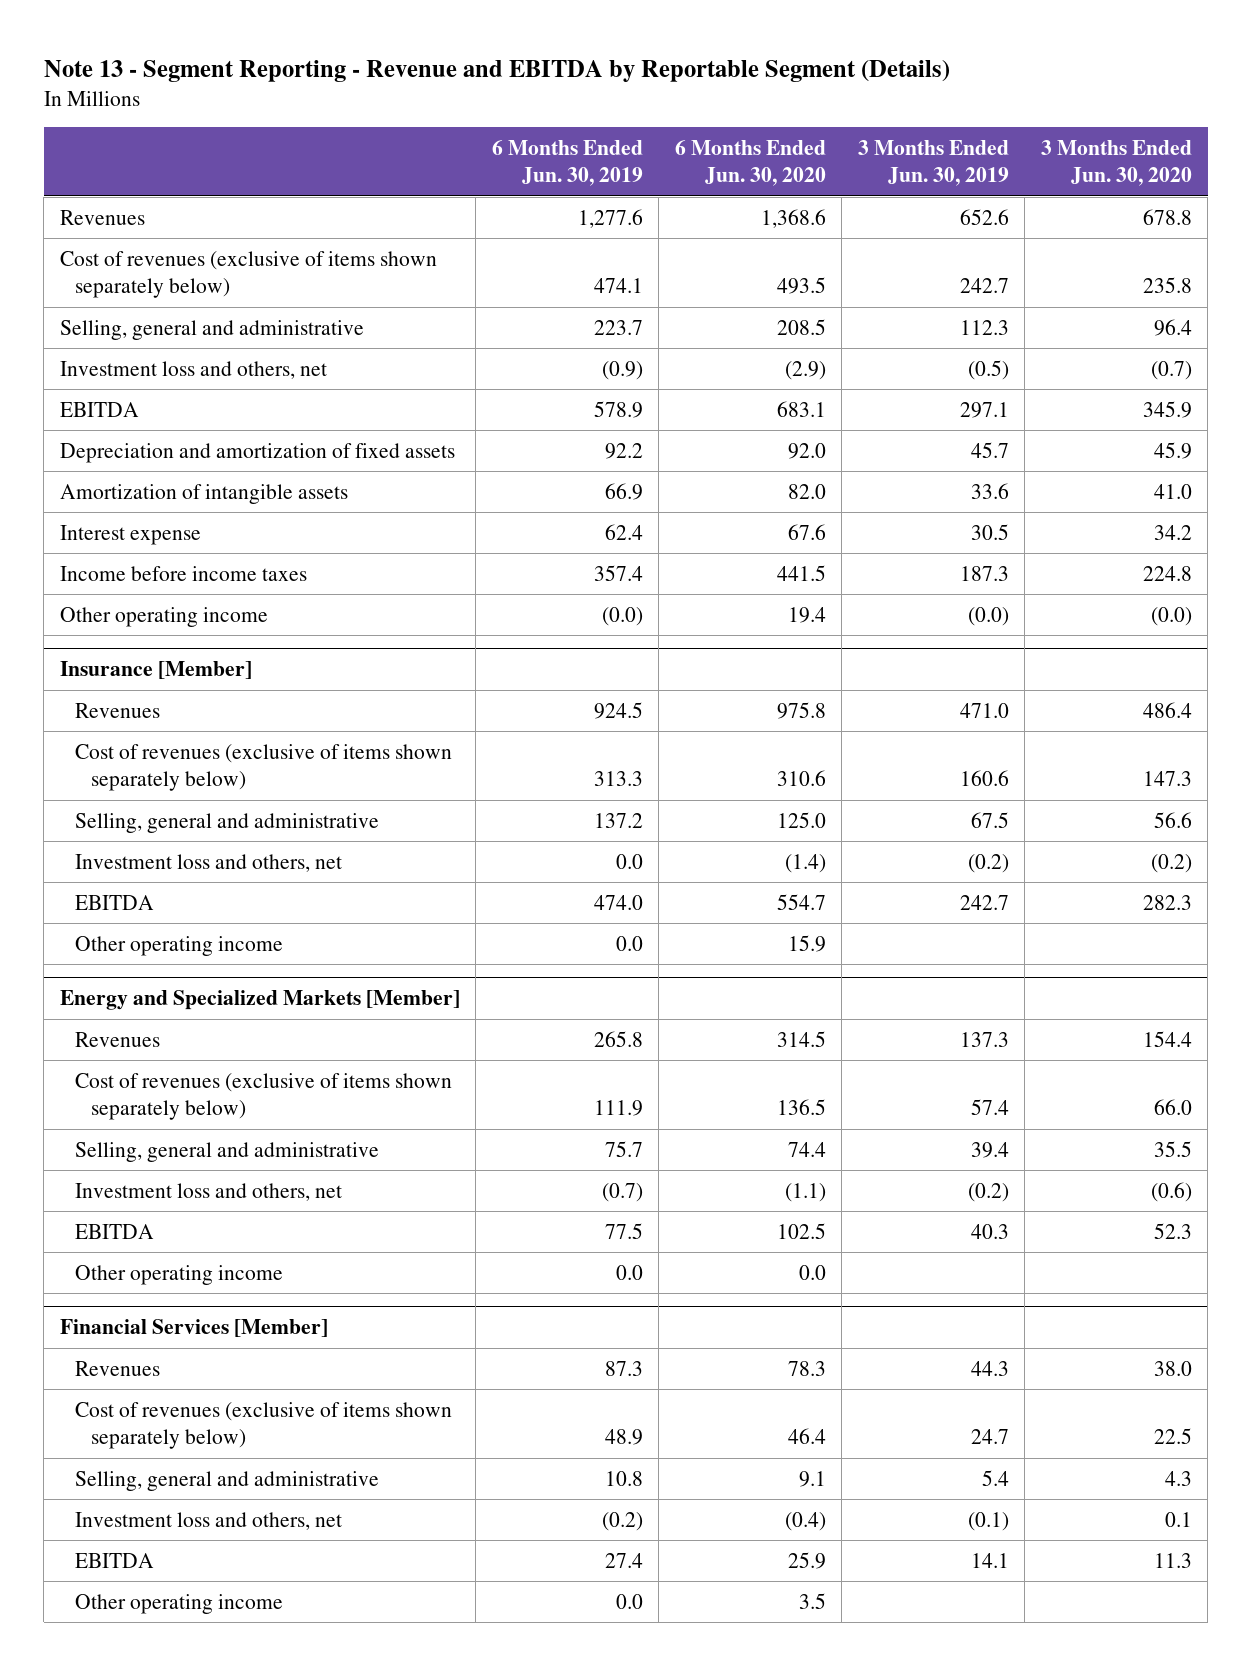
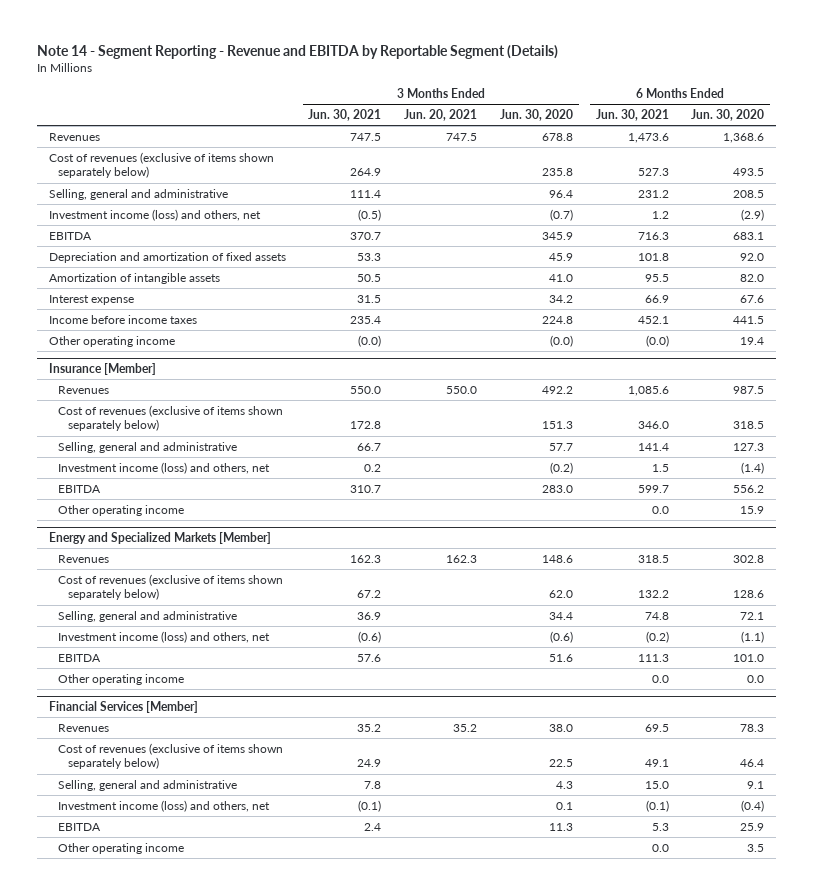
- Note 13 - Segment Reporting - Revenue and EBITDA by Reportable Segment (Details)
+ Note 14 - Segment Reporting - Revenue and EBITDA by Reportable Segment (Details)
- | 6 Months Ended Jun. 30, 2019 | 6 Months Ended Jun. 30, 2020 | 3 Months Ended Jun. 30, 2019 | 3 Months Ended Jun. 30, 2020
+ | 3 Months Ended Jun. 30, 2021 | 3 Months Ended Jun. 20, 2021 | 3 Months Ended Jun. 30, 2020 | 6 Months Ended Jun. 30, 2021 | 6 Months Ended Jun. 30, 2020
- Investment loss and others, net | (0.9) | (2.9) | (0.5) | (0.7)
+ Investment income (loss) and others, net | (0.5) | | (0.7) | 1.2 | (2.9)
@ Insurance [Member]
- Revenues | 924.5 | 975.8 | 471.0 | 486.4
- Cost of revenues (exclusive of items shown separately below) | 313.3 | 310.6 | 160.6 | 147.3
- Selling, general and administrative | 137.2 | 125.0 | 67.5 | 56.6
- Investment loss and others, net | 0.0 | (1.4) | (0.2) | (0.2)
- EBITDA | 474.0 | 554.7 | 242.7 | 282.3
+ Revenues | 550.0 | 550.0 | 492.2 | 1,085.6 | 987.5
+ Cost of revenues (exclusive of items shown separately below) | 172.8 | | 151.3 | 346.0 | 318.5
+ Selling, general and administrative | 66.7 | | 57.7 | 141.4 | 127.3
+ Investment income (loss) and others, net | 0.2 | | (0.2) | 1.5 | (1.4)
+ EBITDA | 310.7 | | 283.0 | 599.7 | 556.2
@ Energy and Specialized Markets [Member]
- Revenues | 265.8 | 314.5 | 137.3 | 154.4
- Cost of revenues (exclusive of items shown separately below) | 111.9 | 136.5 | 57.4 | 66.0
- Selling, general and administrative | 75.7 | 74.4 | 39.4 | 35.5
- Investment loss and others, net | (0.7) | (1.1) | (0.2) | (0.6)
- EBITDA | 77.5 | 102.5 | 40.3 | 52.3
+ Revenues | 162.3 | 162.3 | 148.6 | 318.5 | 302.8
+ Cost of revenues (exclusive of items shown separately below) | 67.2 | | 62.0 | 132.2 | 128.6
+ Selling, general and administrative | 36.9 | | 34.4 | 74.8 | 72.1
+ Investment income (loss) and others, net | (0.6) | | (0.6) | (0.2) | (1.1)
+ EBITDA | 57.6 | | 51.6 | 111.3 | 101.0
@ Financial Services [Member]
- Investment loss and others, net | (0.2) | (0.4) | (0.1) | 0.1
+ Investment income (loss) and others, net | (0.1) | | 0.1 | (0.1) | (0.4)

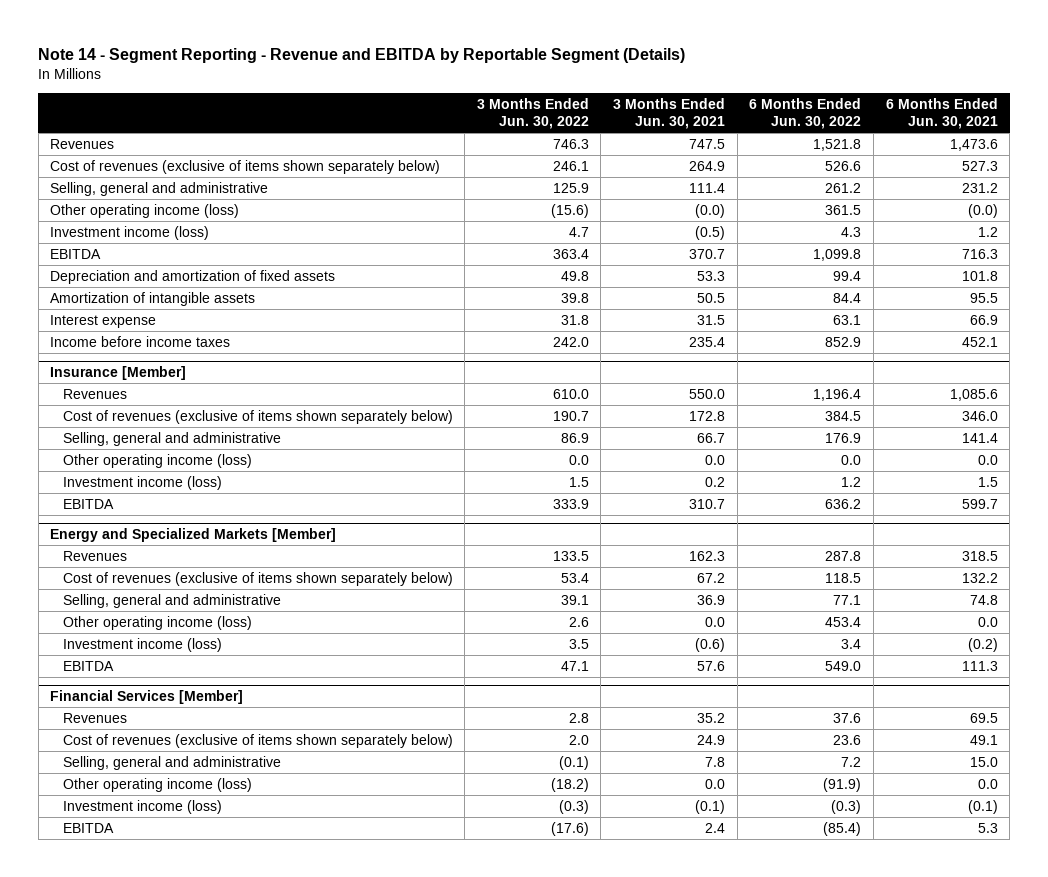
- | 3 Months Ended Jun. 30, 2021 | 3 Months Ended Jun. 20, 2021 | 3 Months Ended Jun. 30, 2020 | 6 Months Ended Jun. 30, 2021 | 6 Months Ended Jun. 30, 2020
+ | 3 Months Ended Jun. 30, 2022 | 3 Months Ended Jun. 30, 2021 | 6 Months Ended Jun. 30, 2022 | 6 Months Ended Jun. 30, 2021
- Investment income (loss) and others, net | (0.5) | | (0.7) | 1.2 | (2.9)
+ Other operating income (loss) | (15.6) | (0.0) | 361.5 | (0.0)
+ Investment income (loss) | 4.7 | (0.5) | 4.3 | 1.2
- Other operating income | (0.0) | | (0.0) | (0.0) | 19.4
@ Insurance [Member]
- Investment income (loss) and others, net | 0.2 | | (0.2) | 1.5 | (1.4)
+ Other operating income (loss) | 0.0 | 0.0 | 0.0 | 0.0
+ Investment income (loss) | 1.5 | 0.2 | 1.2 | 1.5
- Other operating income | | | | 0.0 | 15.9
@ Energy and Specialized Markets [Member]
- Investment income (loss) and others, net | (0.6) | | (0.6) | (0.2) | (1.1)
+ Other operating income (loss) | 2.6 | 0.0 | 453.4 | 0.0
+ Investment income (loss) | 3.5 | (0.6) | 3.4 | (0.2)
- Other operating income | | | | 0.0 | 0.0
@ Financial Services [Member]
- Investment income (loss) and others, net | (0.1) | | 0.1 | (0.1) | (0.4)
+ Other operating income (loss) | (18.2) | 0.0 | (91.9) | 0.0
+ Investment income (loss) | (0.3) | (0.1) | (0.3) | (0.1)
- Other operating income | | | | 0.0 | 3.5

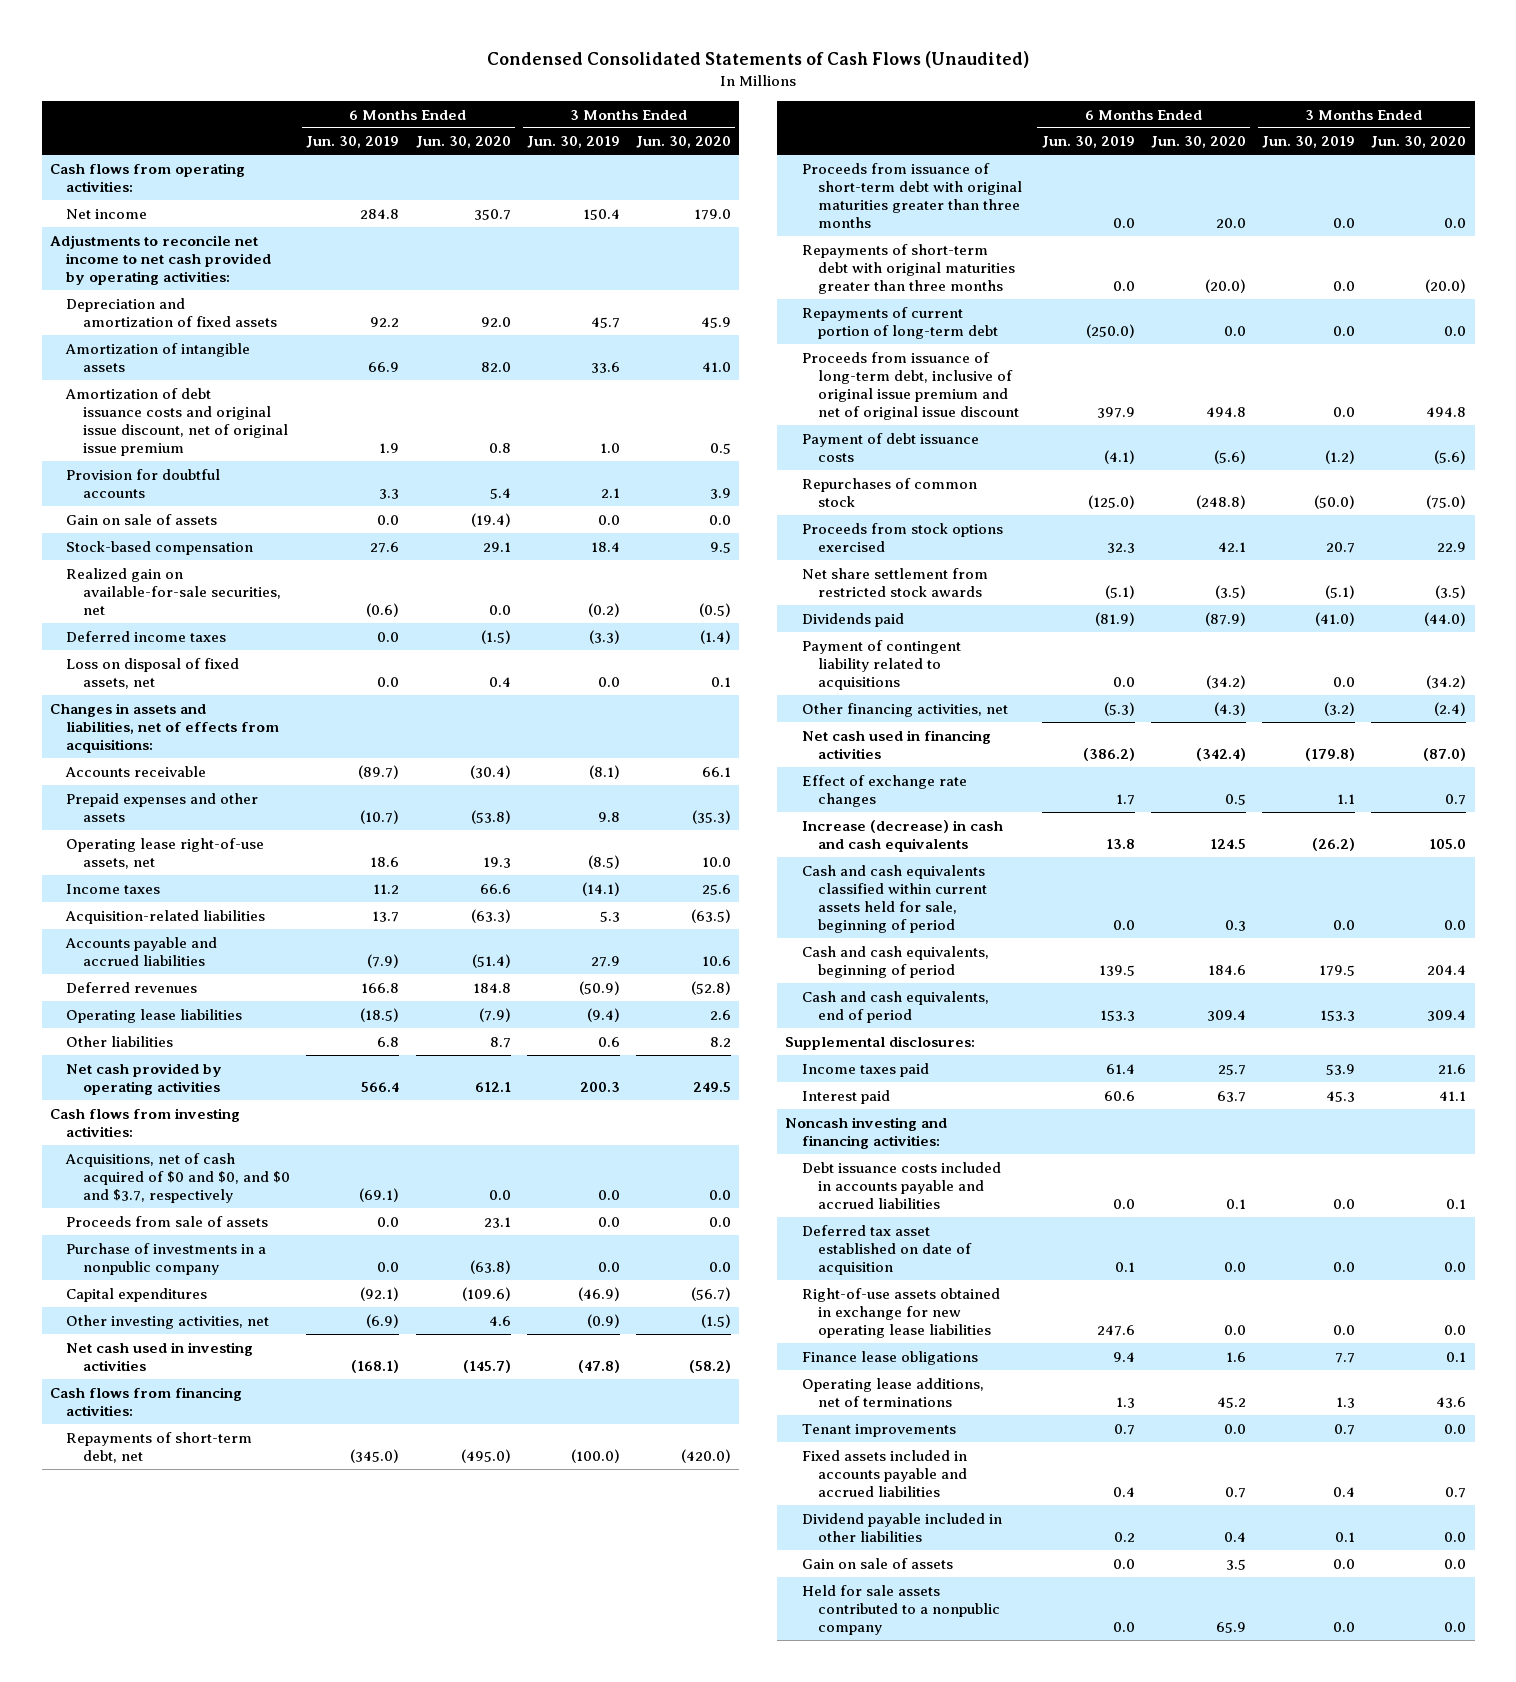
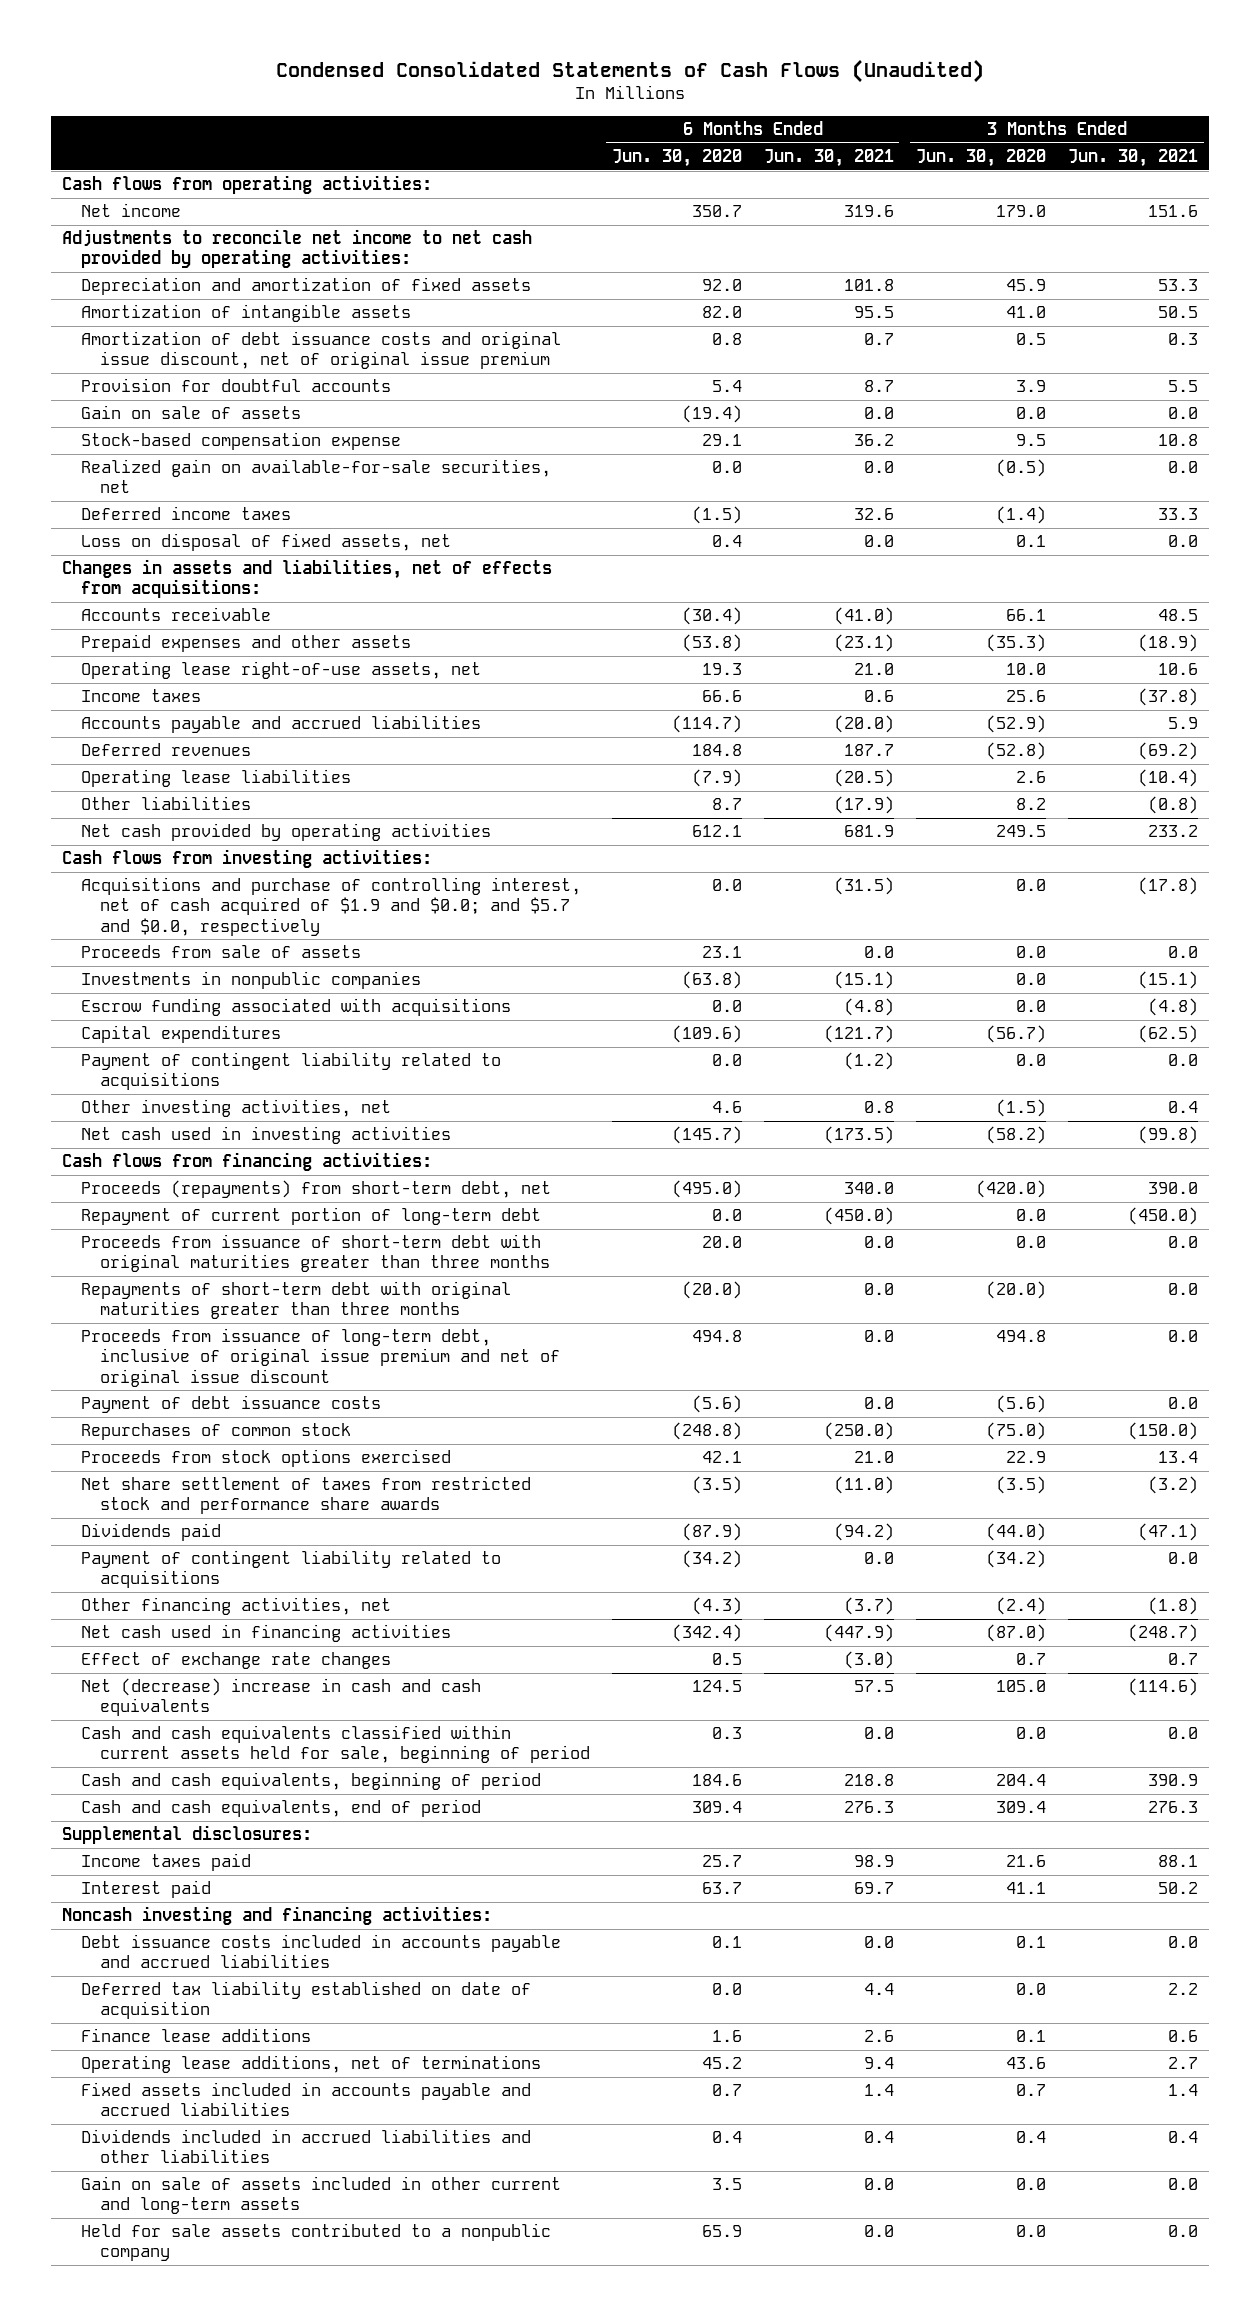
- | 6 Months Ended Jun. 30, 2019 | 6 Months Ended Jun. 30, 2020 | 3 Months Ended Jun. 30, 2019 | 3 Months Ended Jun. 30, 2020
+ | 6 Months Ended Jun. 30, 2020 | 6 Months Ended Jun. 30, 2021 | 3 Months Ended Jun. 30, 2020 | 3 Months Ended Jun. 30, 2021
- Stock-based compensation | 27.6 | 29.1 | 18.4 | 9.5
+ Stock-based compensation expense | 29.1 | 36.2 | 9.5 | 10.8
- Acquisition-related liabilities | 13.7 | (63.3) | 5.3 | (63.5)
- Accounts payable and accrued liabilities | (7.9) | (51.4) | 27.9 | 10.6
+ Accounts payable and accrued liabilities | (114.7) | (20.0) | (52.9) | 5.9
- Acquisitions, net of cash acquired of $0 and $0, and $0 and $3.7, respectively | (69.1) | 0.0 | 0.0 | 0.0
+ Acquisitions and purchase of controlling interest, net of cash acquired of $1.9 and $0.0; and $5.7 and $0.0, respectively | 0.0 | (31.5) | 0.0 | (17.8)
- Purchase of investments in a nonpublic company | 0.0 | (63.8) | 0.0 | 0.0
+ Investments in nonpublic companies | (63.8) | (15.1) | 0.0 | (15.1)
+ Escrow funding associated with acquisitions | 0.0 | (4.8) | 0.0 | (4.8)
+ Payment of contingent liability related to acquisitions | 0.0 | (1.2) | 0.0 | 0.0
- Repayments of short-term debt, net | (345.0) | (495.0) | (100.0) | (420.0)
+ Proceeds (repayments) from short-term debt, net | (495.0) | 340.0 | (420.0) | 390.0
+ Repayment of current portion of long-term debt | 0.0 | (450.0) | 0.0 | (450.0)
- Repayments of current portion of long-term debt | (250.0) | 0.0 | 0.0 | 0.0
- Net share settlement from restricted stock awards | (5.1) | (3.5) | (5.1) | (3.5)
+ Net share settlement of taxes from restricted stock and performance share awards | (3.5) | (11.0) | (3.5) | (3.2)
- Increase (decrease) in cash and cash equivalents | 13.8 | 124.5 | (26.2) | 105.0
+ Net (decrease) increase in cash and cash equivalents | 124.5 | 57.5 | 105.0 | (114.6)
- Deferred tax asset established on date of acquisition | 0.1 | 0.0 | 0.0 | 0.0
- Right-of-use assets obtained in exchange for new operating lease liabilities | 247.6 | 0.0 | 0.0 | 0.0
- Finance lease obligations | 9.4 | 1.6 | 7.7 | 0.1
+ Deferred tax liability established on date of acquisition | 0.0 | 4.4 | 0.0 | 2.2
+ Finance lease additions | 1.6 | 2.6 | 0.1 | 0.6
- Tenant improvements | 0.7 | 0.0 | 0.7 | 0.0
- Dividend payable included in other liabilities | 0.2 | 0.4 | 0.1 | 0.0
- Gain on sale of assets | 0.0 | 3.5 | 0.0 | 0.0
+ Dividends included in accrued liabilities and other liabilities | 0.4 | 0.4 | 0.4 | 0.4
+ Gain on sale of assets included in other current and long-term assets | 3.5 | 0.0 | 0.0 | 0.0

